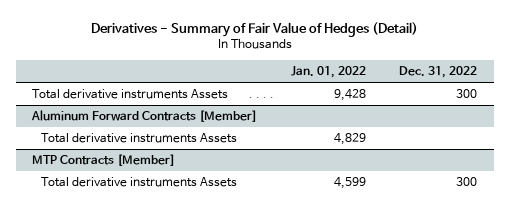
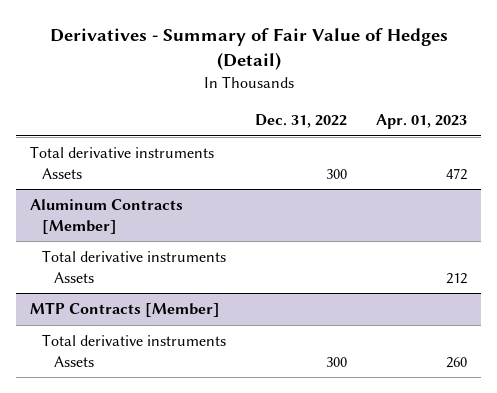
- | Jan. 01, 2022 | Dec. 31, 2022
+ | Dec. 31, 2022 | Apr. 01, 2023
- Aluminum Forward Contracts [Member]
+ Aluminum Contracts [Member]

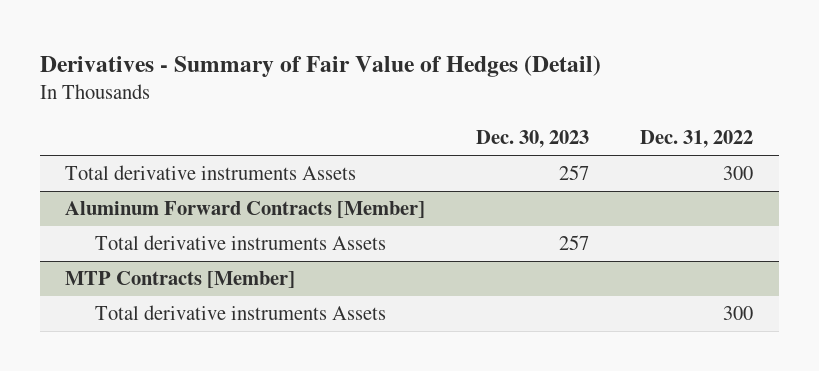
- | Dec. 31, 2022 | Apr. 01, 2023
+ | Dec. 30, 2023 | Dec. 31, 2022
- Aluminum Contracts [Member]
+ Aluminum Forward Contracts [Member]

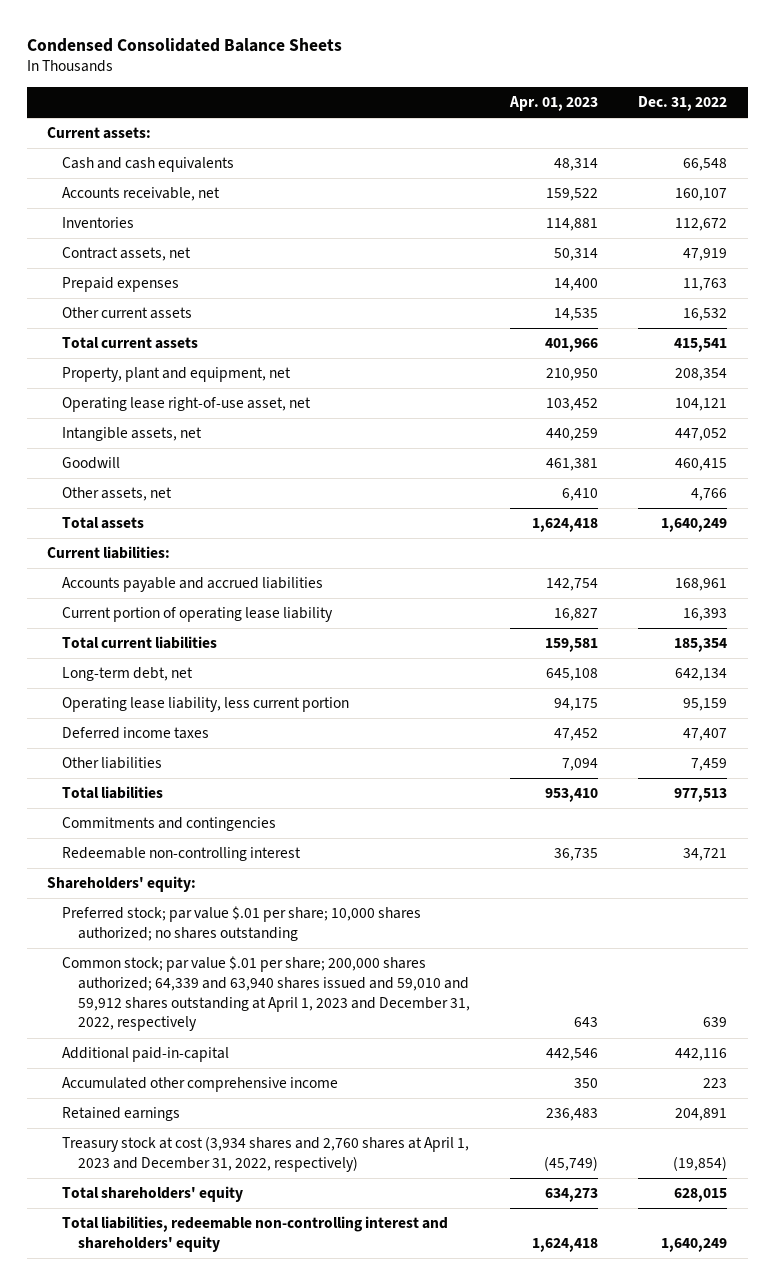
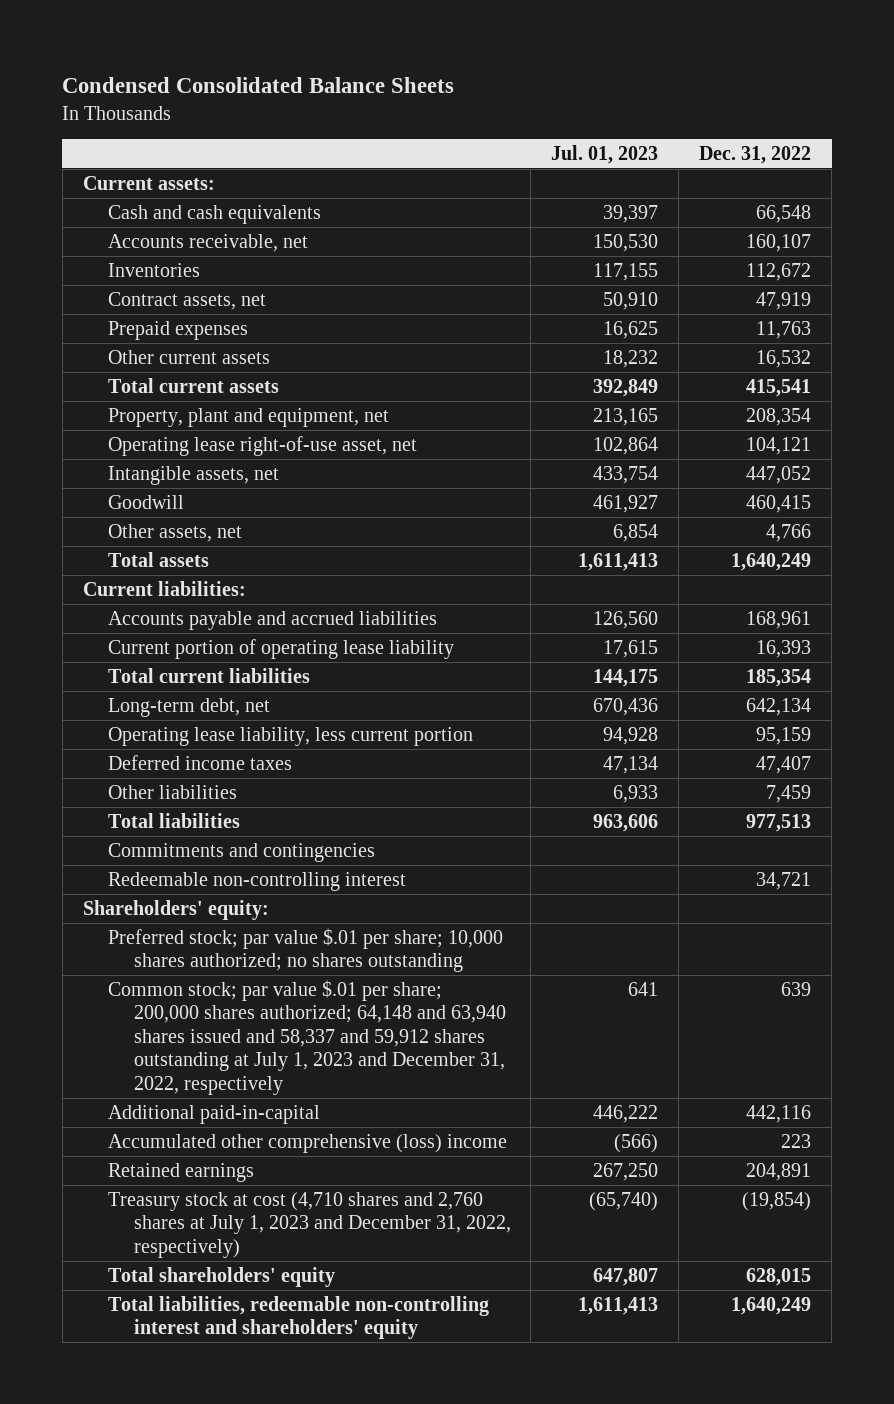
- | Apr. 01, 2023 | Dec. 31, 2022
+ | Jul. 01, 2023 | Dec. 31, 2022
- Common stock; par value $.01 per share; 200,000 shares authorized; 64,339 and 63,940 shares issued and 59,010 and 59,912 shares outstanding at April 1, 2023 and December 31, 2022, respectively | 643 | 639
+ Common stock; par value $.01 per share; 200,000 shares authorized; 64,148 and 63,940 shares issued and 58,337 and 59,912 shares outstanding at July 1, 2023 and December 31, 2022, respectively | 641 | 639
- Accumulated other comprehensive income | 350 | 223
+ Accumulated other comprehensive (loss) income | (566) | 223
- Treasury stock at cost (3,934 shares and 2,760 shares at April 1, 2023 and December 31, 2022, respectively) | (45,749) | (19,854)
+ Treasury stock at cost (4,710 shares and 2,760 shares at July 1, 2023 and December 31, 2022, respectively) | (65,740) | (19,854)

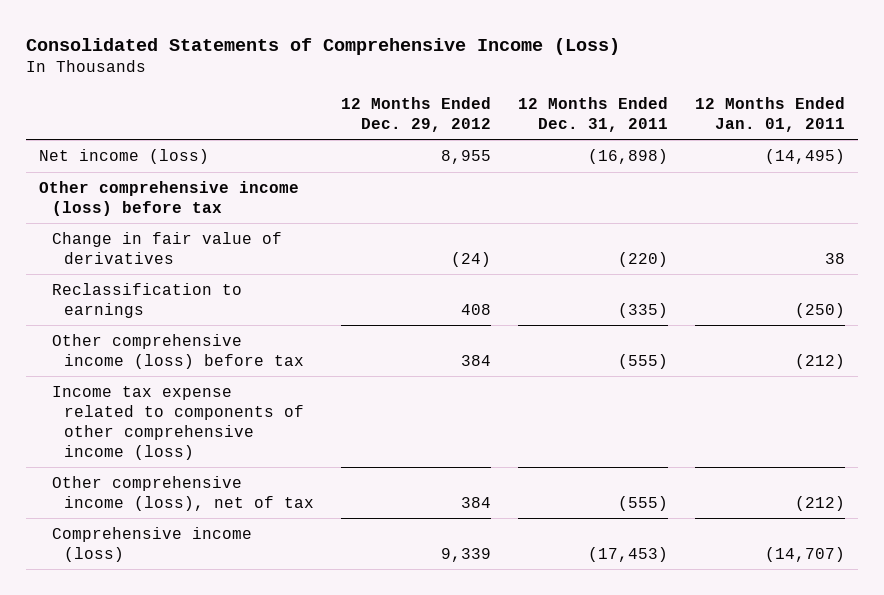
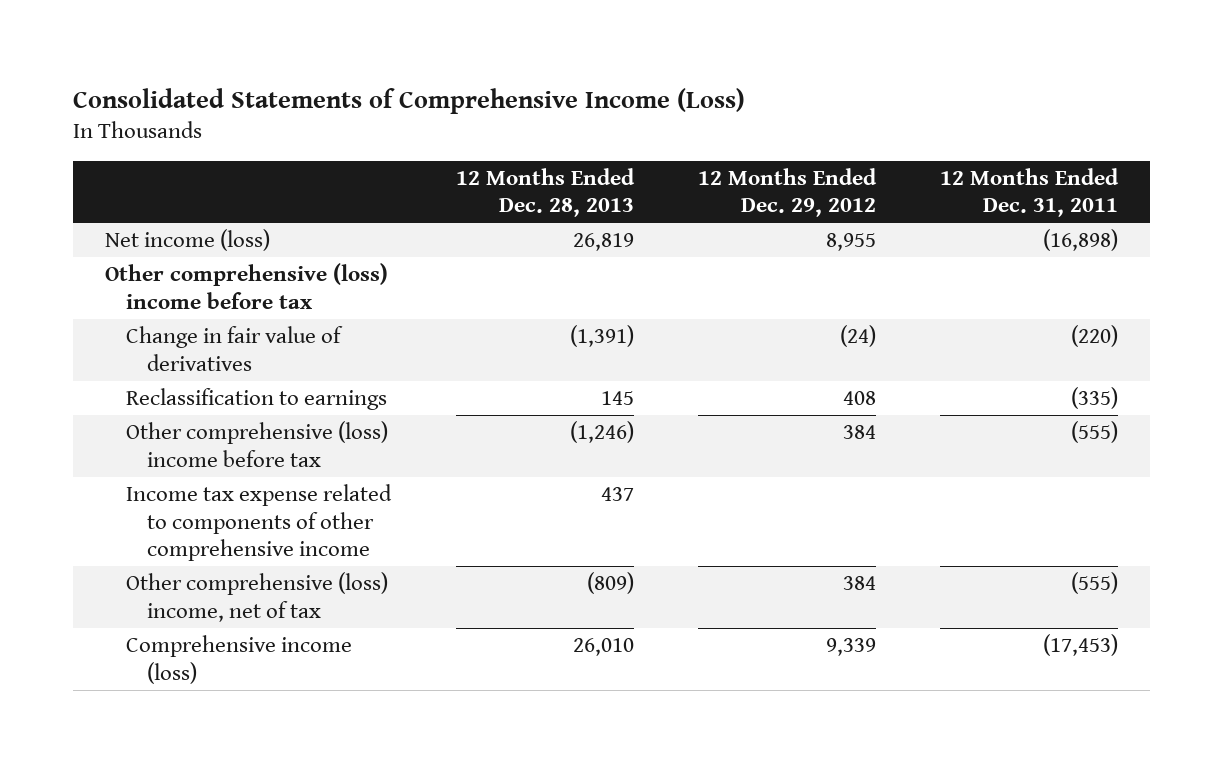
- | 12 Months Ended Dec. 29, 2012 | 12 Months Ended Dec. 31, 2011 | 12 Months Ended Jan. 01, 2011
+ | 12 Months Ended Dec. 28, 2013 | 12 Months Ended Dec. 29, 2012 | 12 Months Ended Dec. 31, 2011
- Other comprehensive income (loss) before tax
+ Other comprehensive (loss) income before tax
- Other comprehensive income (loss) before tax | 384 | (555) | (212)
- Income tax expense related to components of other comprehensive income (loss)
- Other comprehensive income (loss), net of tax | 384 | (555) | (212)
+ Other comprehensive (loss) income before tax | (1,246) | 384 | (555)
+ Income tax expense related to components of other comprehensive income | 437 | |
+ Other comprehensive (loss) income, net of tax | (809) | 384 | (555)

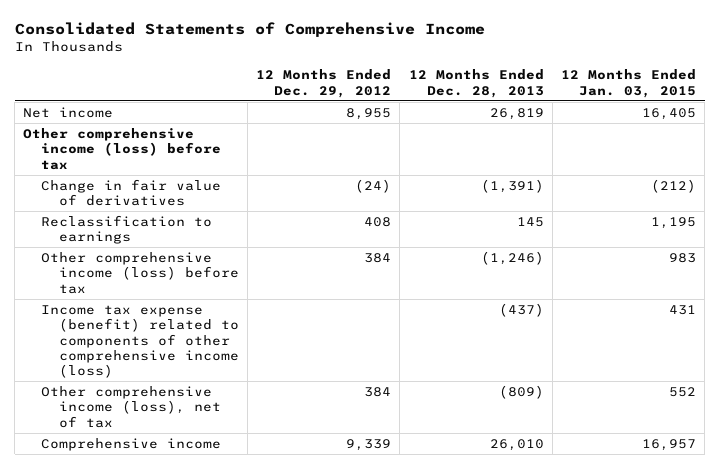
- Consolidated Statements of Comprehensive Income (Loss)
+ Consolidated Statements of Comprehensive Income
- | 12 Months Ended Dec. 28, 2013 | 12 Months Ended Dec. 29, 2012 | 12 Months Ended Dec. 31, 2011
+ | 12 Months Ended Dec. 29, 2012 | 12 Months Ended Dec. 28, 2013 | 12 Months Ended Jan. 03, 2015
- Net income (loss) | 26,819 | 8,955 | (16,898)
- Other comprehensive (loss) income before tax
+ Net income | 8,955 | 26,819 | 16,405
+ Other comprehensive income (loss) before tax
- Other comprehensive (loss) income before tax | (1,246) | 384 | (555)
- Income tax expense related to components of other comprehensive income | 437 | |
- Other comprehensive (loss) income, net of tax | (809) | 384 | (555)
- Comprehensive income (loss) | 26,010 | 9,339 | (17,453)
+ Other comprehensive income (loss) before tax | 384 | (1,246) | 983
+ Income tax expense (benefit) related to components of other comprehensive income (loss) | | (437) | 431
+ Other comprehensive income (loss), net of tax | 384 | (809) | 552
+ Comprehensive income | 9,339 | 26,010 | 16,957

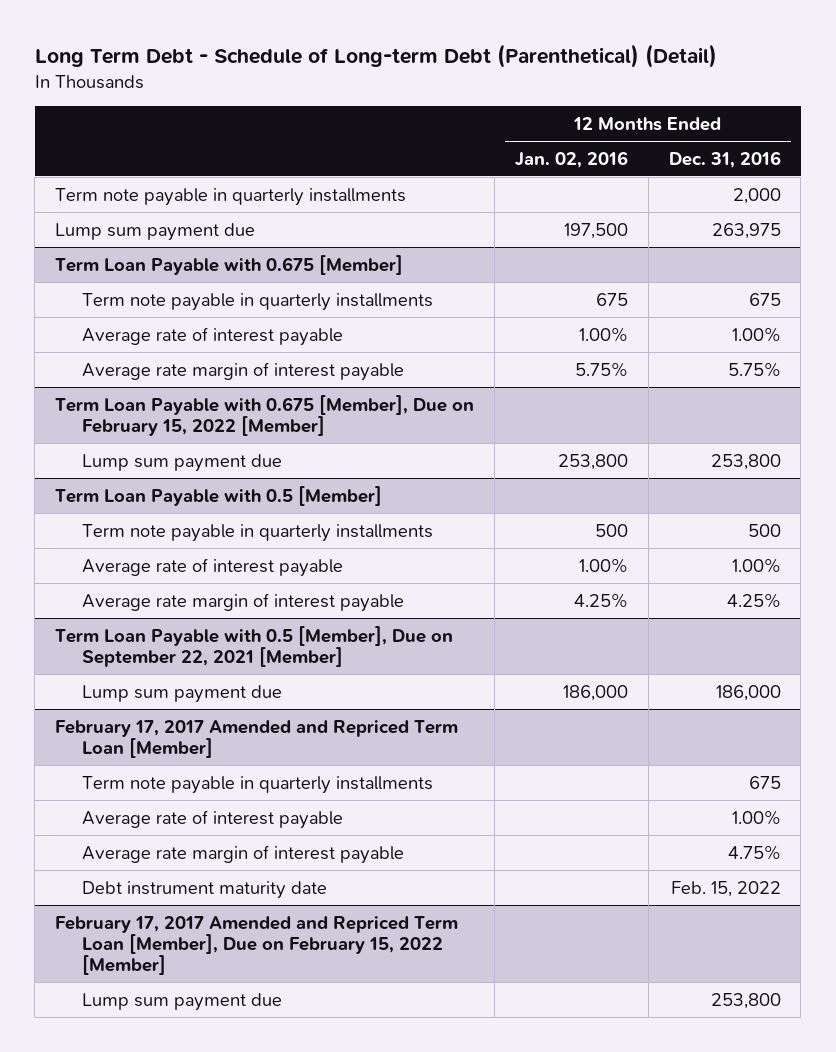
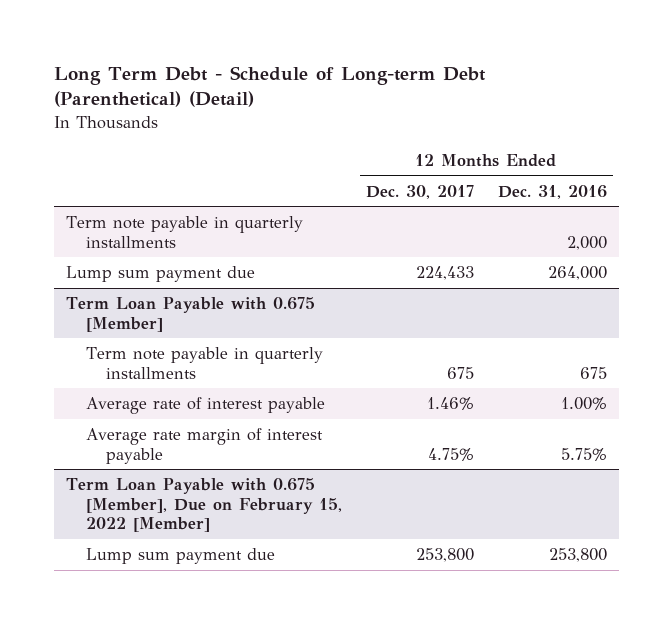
- | 12 Months Ended Jan. 02, 2016 | 12 Months Ended Dec. 31, 2016
+ | 12 Months Ended Dec. 30, 2017 | 12 Months Ended Dec. 31, 2016
- Lump sum payment due | 197,500 | 263,975
+ Lump sum payment due | 224,433 | 264,000
- Term Loan Payable with 0.5 [Member]
- Term note payable in quarterly installments | 500 | 500
- Average rate of interest payable | 1.00% | 1.00%
- Average rate margin of interest payable | 4.25% | 4.25%
- Term Loan Payable with 0.5 [Member], Due on September 22, 2021 [Member]
- Lump sum payment due | 186,000 | 186,000
- February 17, 2017 Amended and Repriced Term Loan [Member]
- Term note payable in quarterly installments | | 675
- Average rate of interest payable | | 1.00%
- Average rate margin of interest payable | | 4.75%
- Debt instrument maturity date | | Feb. 15, 2022
- February 17, 2017 Amended and Repriced Term Loan [Member], Due on February 15, 2022 [Member]
- Lump sum payment due | | 253,800

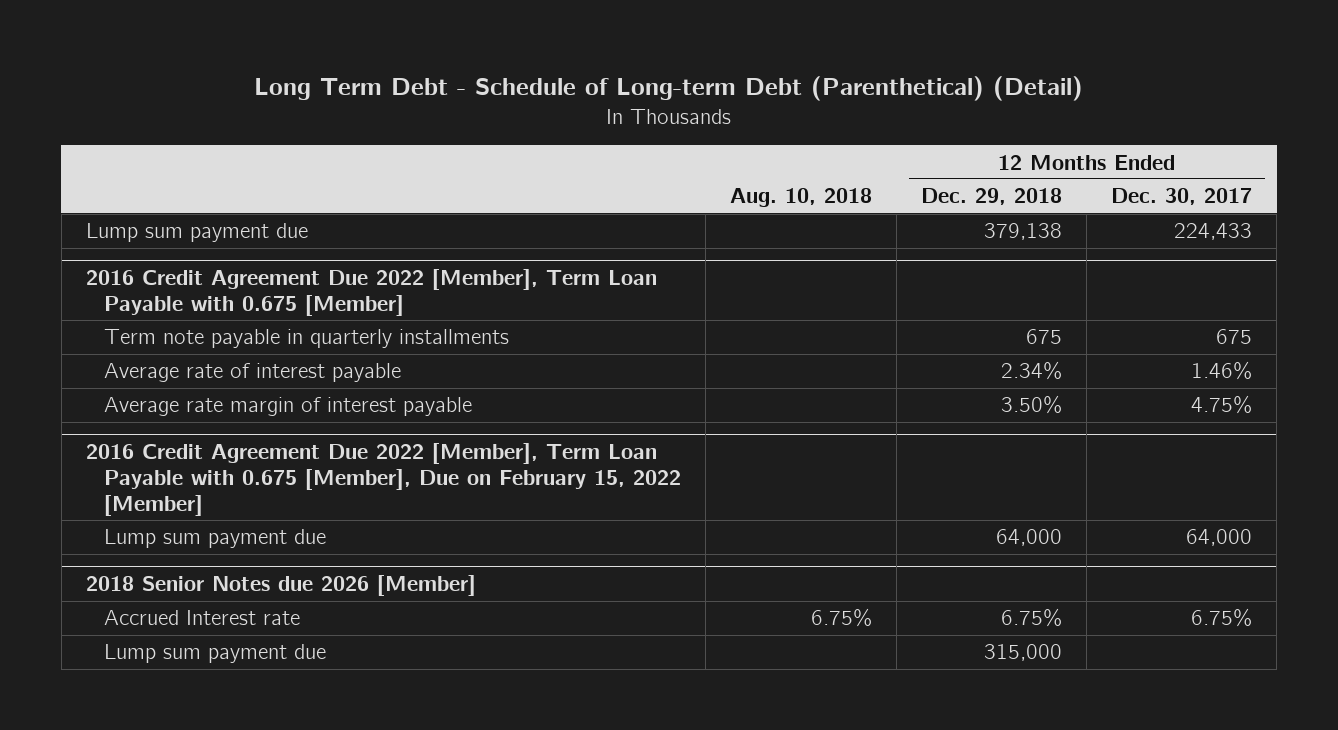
- | 12 Months Ended Dec. 30, 2017 | 12 Months Ended Dec. 31, 2016
+ | Aug. 10, 2018 | 12 Months Ended Dec. 29, 2018 | 12 Months Ended Dec. 30, 2017
- Term note payable in quarterly installments | | 2,000
- Term Loan Payable with 0.675 [Member]
+ 2016 Credit Agreement Due 2022 [Member], Term Loan Payable with 0.675 [Member]
- Term Loan Payable with 0.675 [Member], Due on February 15, 2022 [Member]
- Lump sum payment due | 253,800 | 253,800
+ 2016 Credit Agreement Due 2022 [Member], Term Loan Payable with 0.675 [Member], Due on February 15, 2022 [Member]
+ Lump sum payment due | | 64,000 | 64,000
+ 2018 Senior Notes due 2026 [Member]
+ Accrued Interest rate | 6.75% | 6.75% | 6.75%
+ Lump sum payment due | | 315,000 |

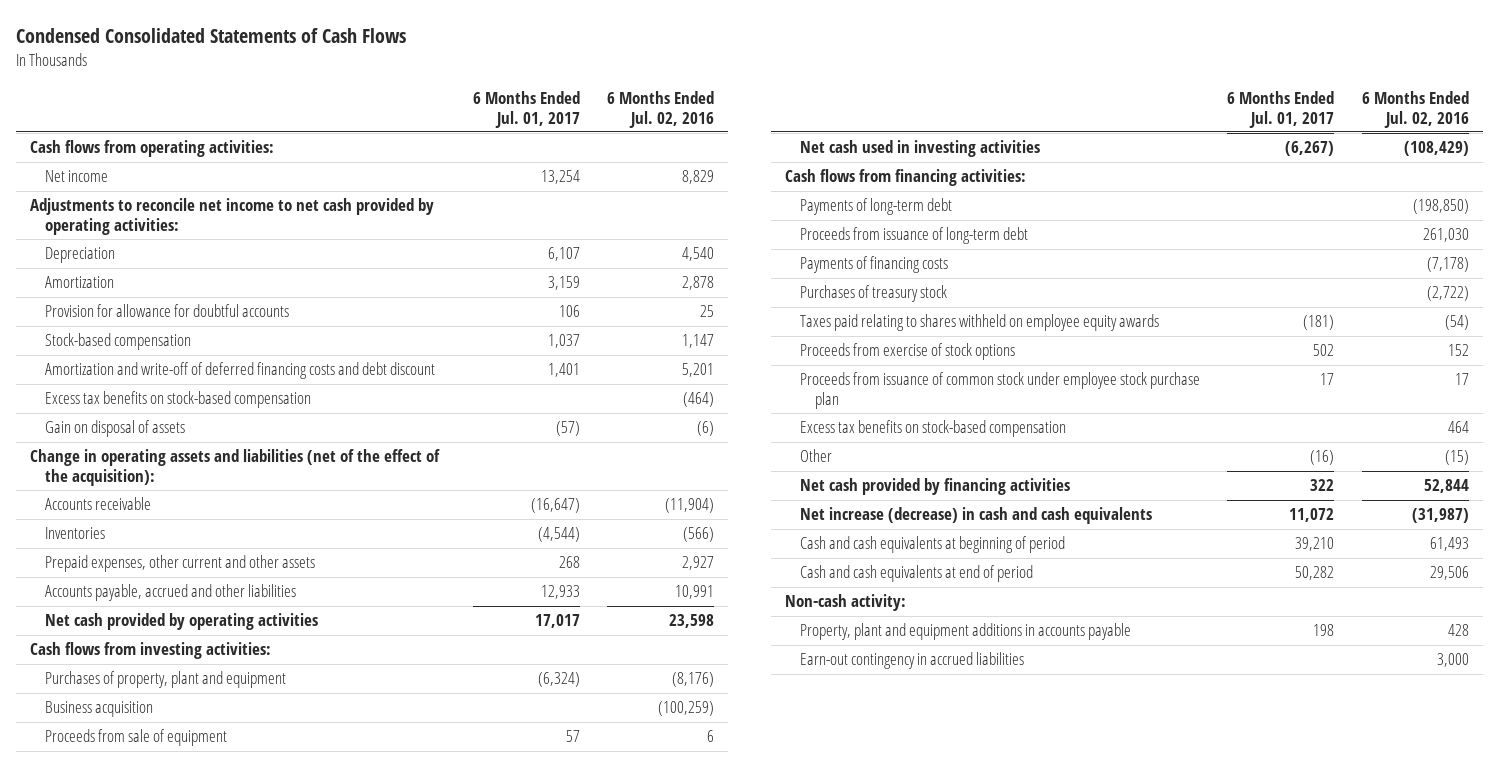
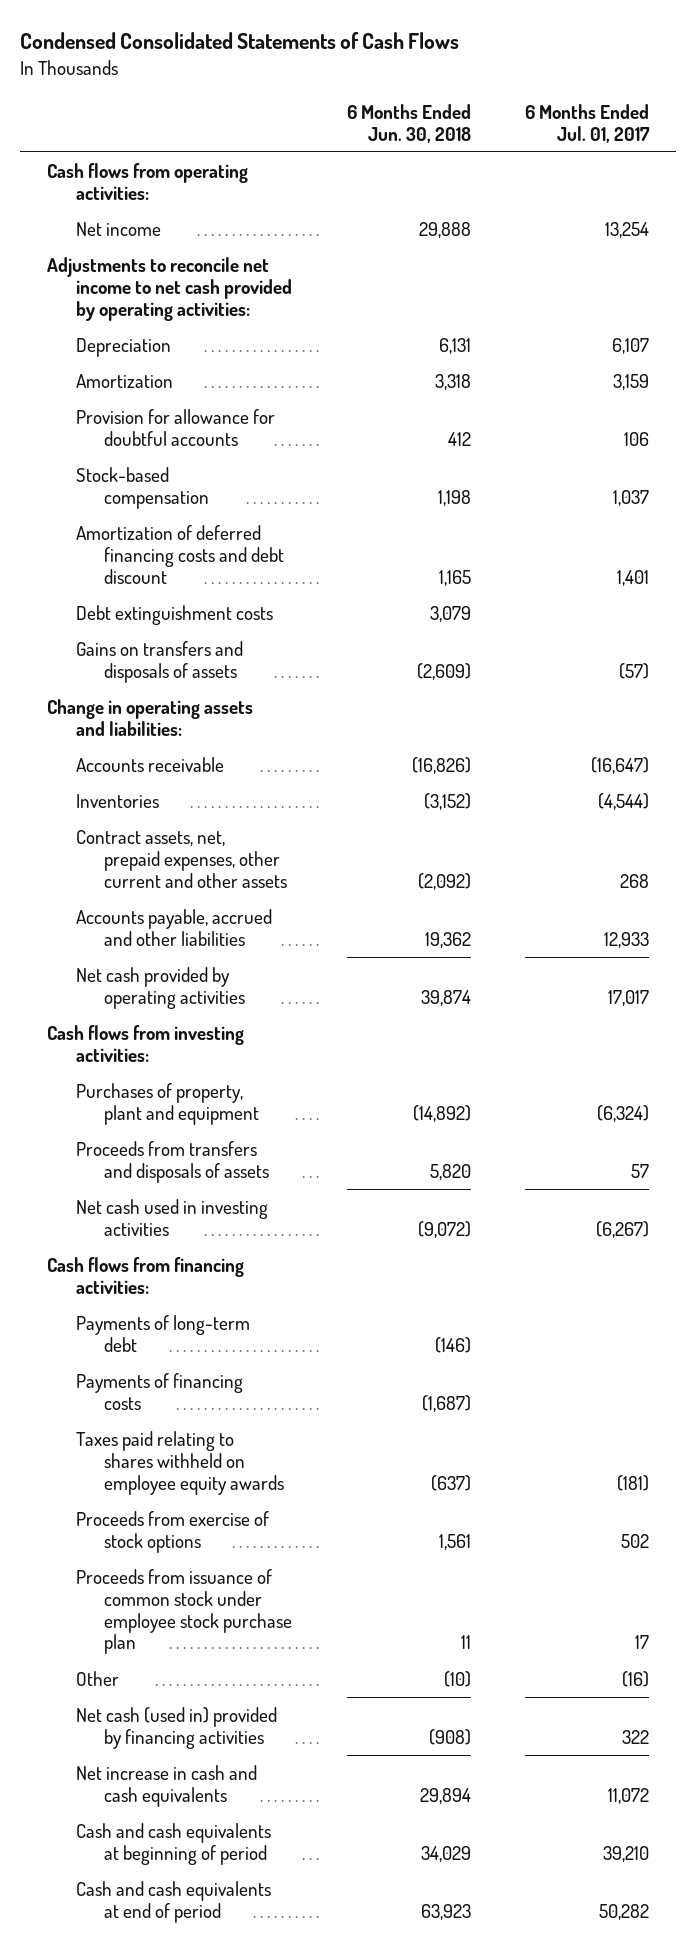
- | 6 Months Ended Jul. 01, 2017 | 6 Months Ended Jul. 02, 2016
+ | 6 Months Ended Jun. 30, 2018 | 6 Months Ended Jul. 01, 2017
- Amortization and write-off of deferred financing costs and debt discount | 1,401 | 5,201
- Excess tax benefits on stock-based compensation | | (464)
- Gain on disposal of assets | (57) | (6)
- Change in operating assets and liabilities (net of the effect of the acquisition):
+ Amortization of deferred financing costs and debt discount | 1,165 | 1,401
+ Debt extinguishment costs | 3,079 |
+ Gains on transfers and disposals of assets | (2,609) | (57)
+ Change in operating assets and liabilities:
- Prepaid expenses, other current and other assets | 268 | 2,927
+ Contract assets, net, prepaid expenses, other current and other assets | (2,092) | 268
- Business acquisition | | (100,259)
- Proceeds from sale of equipment | 57 | 6
+ Proceeds from transfers and disposals of assets | 5,820 | 57
- Proceeds from issuance of long-term debt | | 261,030
- Purchases of treasury stock | | (2,722)
- Excess tax benefits on stock-based compensation | | 464
- Net cash provided by financing activities | 322 | 52,844
- Net increase (decrease) in cash and cash equivalents | 11,072 | (31,987)
+ Net cash (used in) provided by financing activities | (908) | 322
+ Net increase in cash and cash equivalents | 29,894 | 11,072
- Non-cash activity:
- Property, plant and equipment additions in accounts payable | 198 | 428
- Earn-out contingency in accrued liabilities | | 3,000

